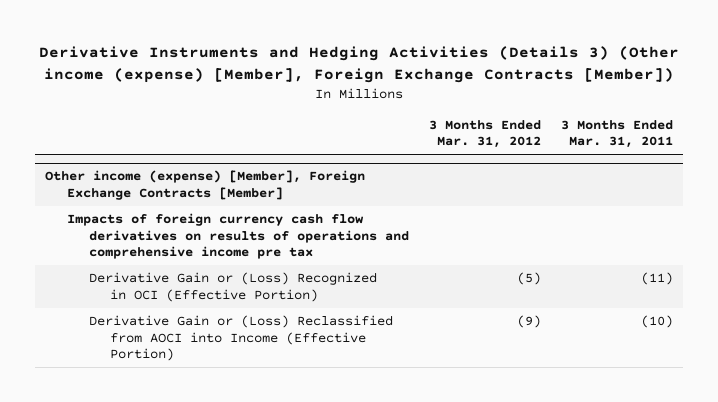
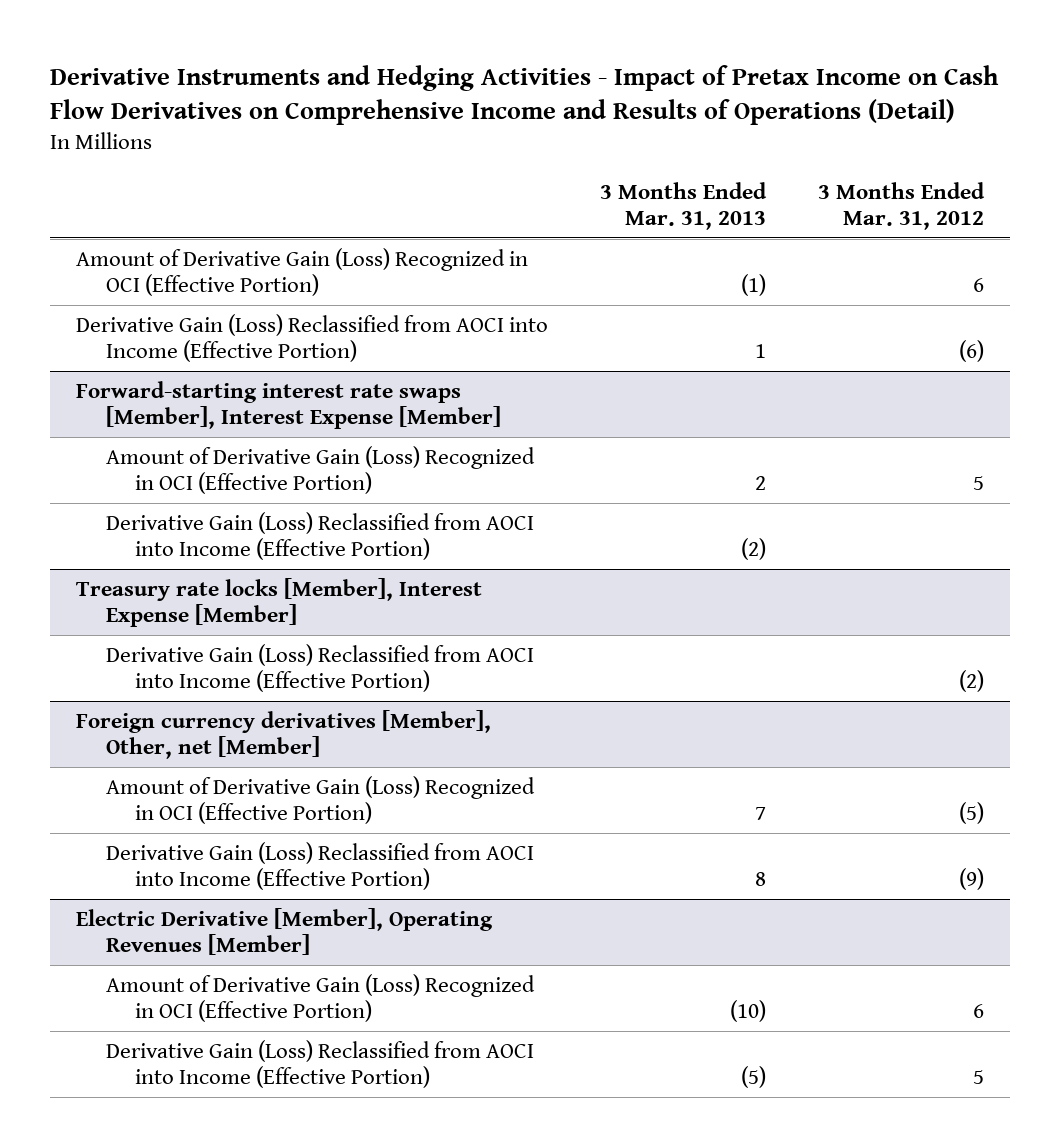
- Derivative Instruments and Hedging Activities (Details 3) (Other income (expense) [Member], Foreign Exchange Contracts [Member])
+ Derivative Instruments and Hedging Activities - Impact of Pretax Income on Cash Flow Derivatives on Comprehensive Income and Results of Operations (Detail)
- | 3 Months Ended Mar. 31, 2012 | 3 Months Ended Mar. 31, 2011
+ | 3 Months Ended Mar. 31, 2013 | 3 Months Ended Mar. 31, 2012
- Other income (expense) [Member], Foreign Exchange Contracts [Member]
- Impacts of foreign currency cash flow derivatives on results of operations and comprehensive income pre tax
- Derivative Gain or (Loss) Recognized in OCI (Effective Portion) | (5) | (11)
- Derivative Gain or (Loss) Reclassified from AOCI into Income (Effective Portion) | (9) | (10)
+ Amount of Derivative Gain (Loss) Recognized in OCI (Effective Portion) | (1) | 6
+ Derivative Gain (Loss) Reclassified from AOCI into Income (Effective Portion) | 1 | (6)
+ Forward-starting interest rate swaps [Member], Interest Expense [Member]
+ Amount of Derivative Gain (Loss) Recognized in OCI (Effective Portion) | 2 | 5
+ Derivative Gain (Loss) Reclassified from AOCI into Income (Effective Portion) | (2) |
+ Treasury rate locks [Member], Interest Expense [Member]
+ Derivative Gain (Loss) Reclassified from AOCI into Income (Effective Portion) | | (2)
+ Foreign currency derivatives [Member], Other, net [Member]
+ Amount of Derivative Gain (Loss) Recognized in OCI (Effective Portion) | 7 | (5)
+ Derivative Gain (Loss) Reclassified from AOCI into Income (Effective Portion) | 8 | (9)
+ Electric Derivative [Member], Operating Revenues [Member]
+ Amount of Derivative Gain (Loss) Recognized in OCI (Effective Portion) | (10) | 6
+ Derivative Gain (Loss) Reclassified from AOCI into Income (Effective Portion) | (5) | 5

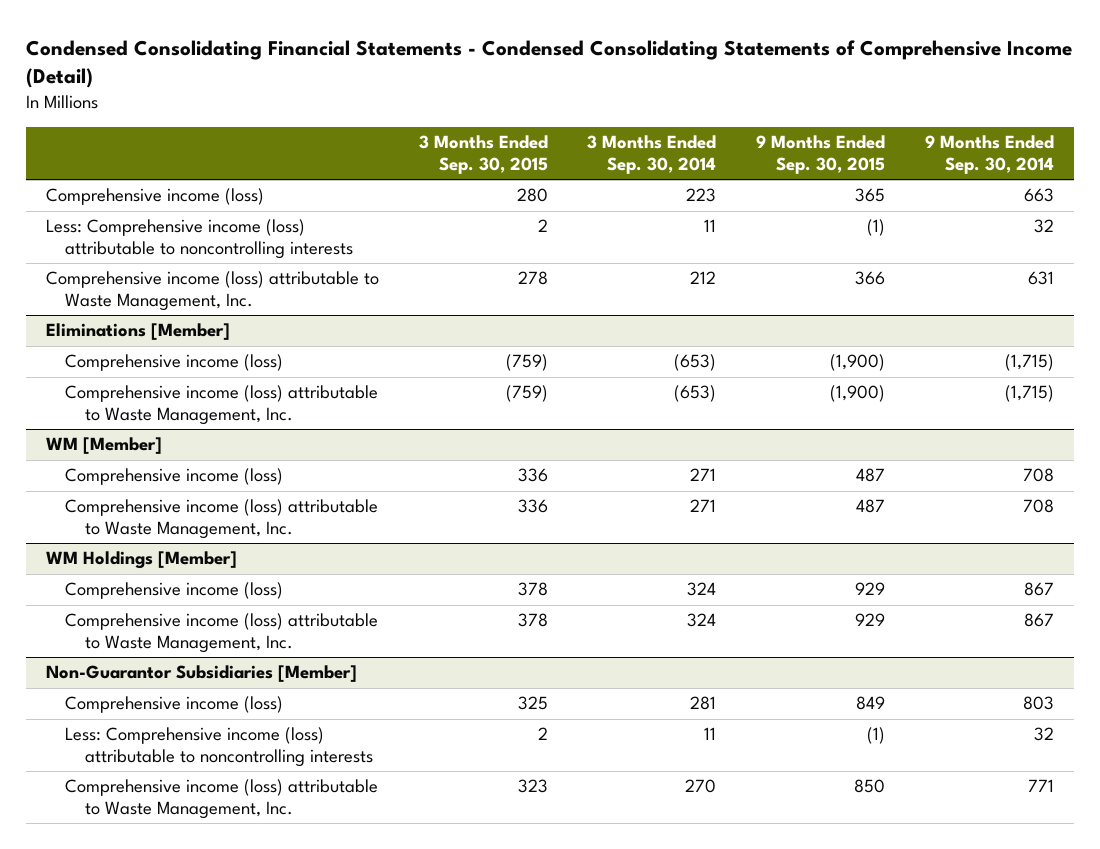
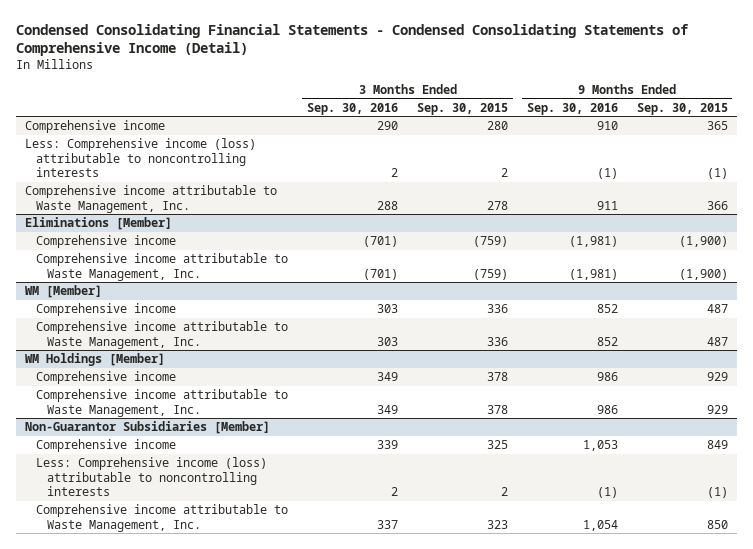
- | 3 Months Ended Sep. 30, 2015 | 3 Months Ended Sep. 30, 2014 | 9 Months Ended Sep. 30, 2015 | 9 Months Ended Sep. 30, 2014
+ | 3 Months Ended Sep. 30, 2016 | 3 Months Ended Sep. 30, 2015 | 9 Months Ended Sep. 30, 2016 | 9 Months Ended Sep. 30, 2015
- Comprehensive income (loss) | 280 | 223 | 365 | 663
+ Comprehensive income | 290 | 280 | 910 | 365
- Comprehensive income (loss) attributable to Waste Management, Inc. | 278 | 212 | 366 | 631
+ Comprehensive income attributable to Waste Management, Inc. | 288 | 278 | 911 | 366
@ Eliminations [Member]
- Comprehensive income (loss) | (759) | (653) | (1,900) | (1,715)
- Comprehensive income (loss) attributable to Waste Management, Inc. | (759) | (653) | (1,900) | (1,715)
+ Comprehensive income | (701) | (759) | (1,981) | (1,900)
+ Comprehensive income attributable to Waste Management, Inc. | (701) | (759) | (1,981) | (1,900)
@ WM [Member]
- Comprehensive income (loss) | 336 | 271 | 487 | 708
- Comprehensive income (loss) attributable to Waste Management, Inc. | 336 | 271 | 487 | 708
+ Comprehensive income | 303 | 336 | 852 | 487
+ Comprehensive income attributable to Waste Management, Inc. | 303 | 336 | 852 | 487
@ WM Holdings [Member]
- Comprehensive income (loss) | 378 | 324 | 929 | 867
- Comprehensive income (loss) attributable to Waste Management, Inc. | 378 | 324 | 929 | 867
+ Comprehensive income | 349 | 378 | 986 | 929
+ Comprehensive income attributable to Waste Management, Inc. | 349 | 378 | 986 | 929
@ Non-Guarantor Subsidiaries [Member]
- Comprehensive income (loss) | 325 | 281 | 849 | 803
+ Comprehensive income | 339 | 325 | 1,053 | 849
- Comprehensive income (loss) attributable to Waste Management, Inc. | 323 | 270 | 850 | 771
+ Comprehensive income attributable to Waste Management, Inc. | 337 | 323 | 1,054 | 850

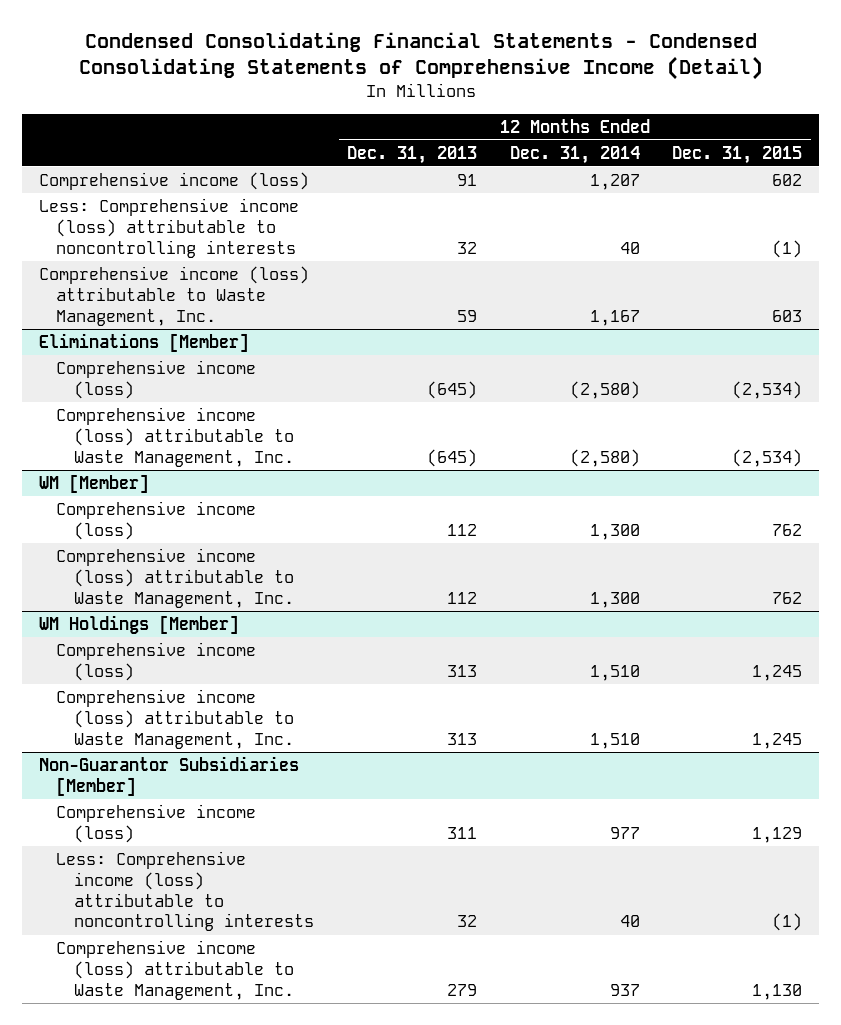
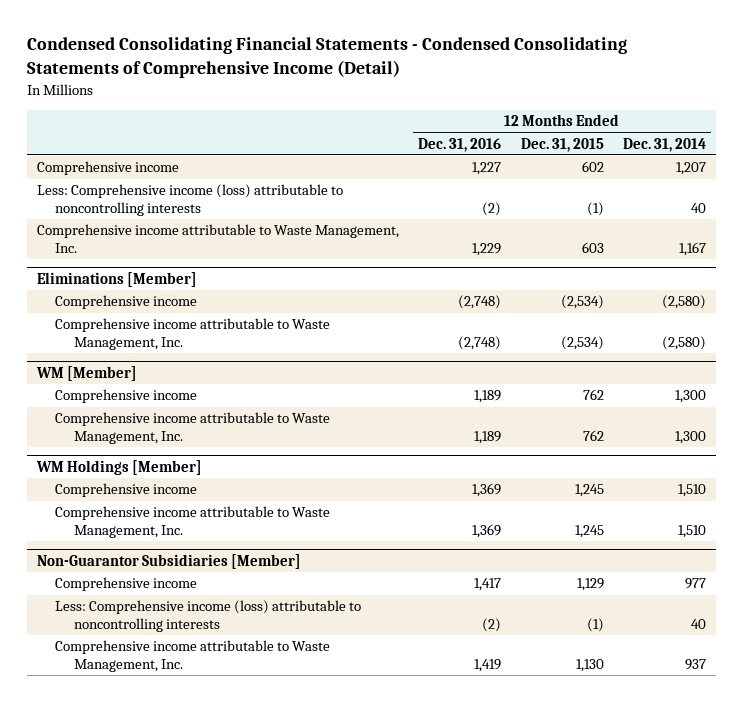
- | 12 Months Ended Dec. 31, 2013 | 12 Months Ended Dec. 31, 2014 | 12 Months Ended Dec. 31, 2015
+ | 12 Months Ended Dec. 31, 2016 | 12 Months Ended Dec. 31, 2015 | 12 Months Ended Dec. 31, 2014
- Comprehensive income (loss) | 91 | 1,207 | 602
+ Comprehensive income | 1,227 | 602 | 1,207
- Comprehensive income (loss) attributable to Waste Management, Inc. | 59 | 1,167 | 603
+ Comprehensive income attributable to Waste Management, Inc. | 1,229 | 603 | 1,167
@ Eliminations [Member]
- Comprehensive income (loss) | (645) | (2,580) | (2,534)
- Comprehensive income (loss) attributable to Waste Management, Inc. | (645) | (2,580) | (2,534)
+ Comprehensive income | (2,748) | (2,534) | (2,580)
+ Comprehensive income attributable to Waste Management, Inc. | (2,748) | (2,534) | (2,580)
@ WM [Member]
- Comprehensive income (loss) | 112 | 1,300 | 762
- Comprehensive income (loss) attributable to Waste Management, Inc. | 112 | 1,300 | 762
+ Comprehensive income | 1,189 | 762 | 1,300
+ Comprehensive income attributable to Waste Management, Inc. | 1,189 | 762 | 1,300
@ WM Holdings [Member]
- Comprehensive income (loss) | 313 | 1,510 | 1,245
- Comprehensive income (loss) attributable to Waste Management, Inc. | 313 | 1,510 | 1,245
+ Comprehensive income | 1,369 | 1,245 | 1,510
+ Comprehensive income attributable to Waste Management, Inc. | 1,369 | 1,245 | 1,510
@ Non-Guarantor Subsidiaries [Member]
- Comprehensive income (loss) | 311 | 977 | 1,129
+ Comprehensive income | 1,417 | 1,129 | 977
- Comprehensive income (loss) attributable to Waste Management, Inc. | 279 | 937 | 1,130
+ Comprehensive income attributable to Waste Management, Inc. | 1,419 | 1,130 | 937

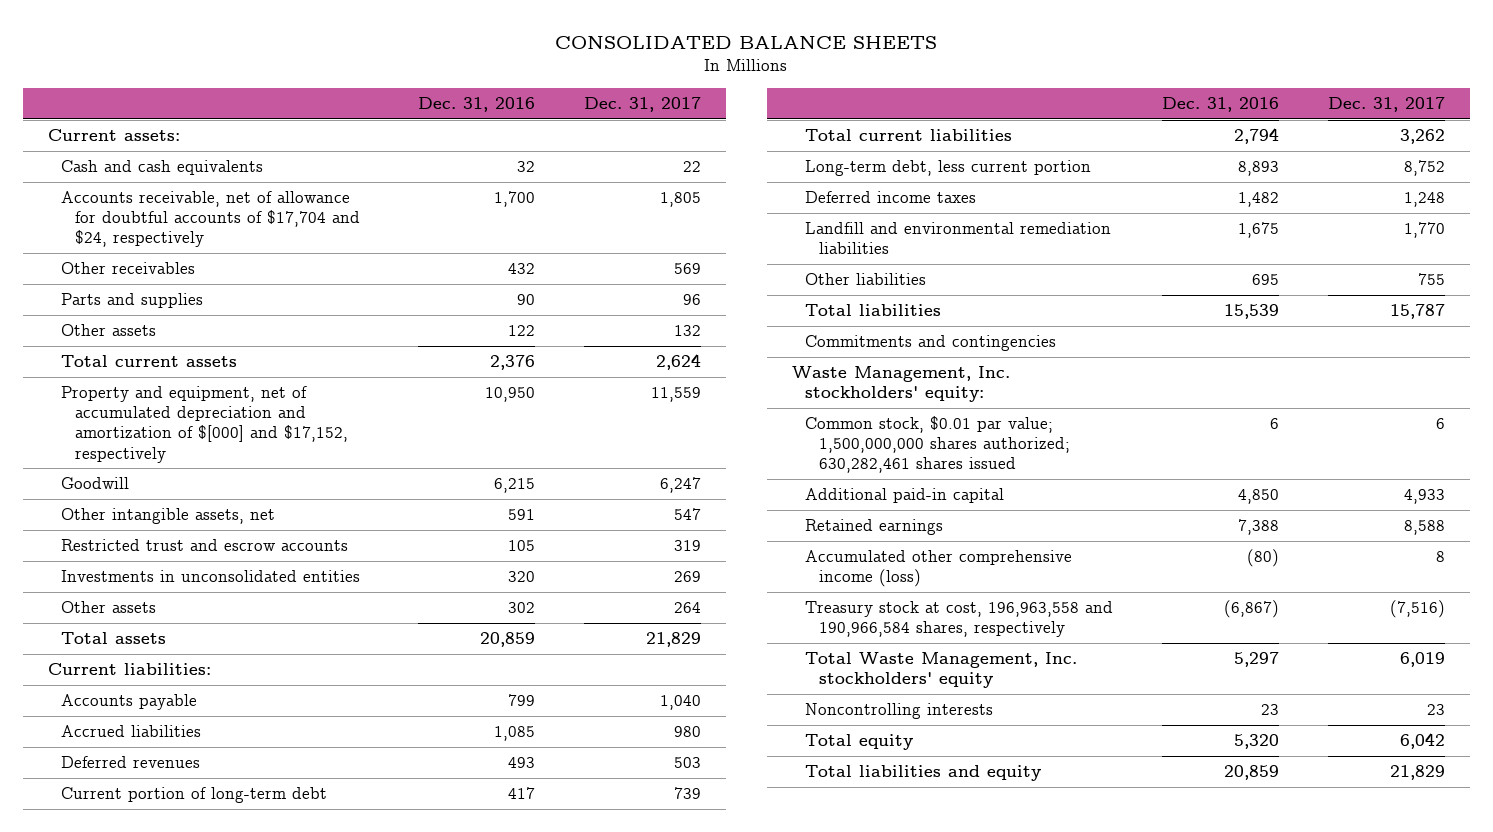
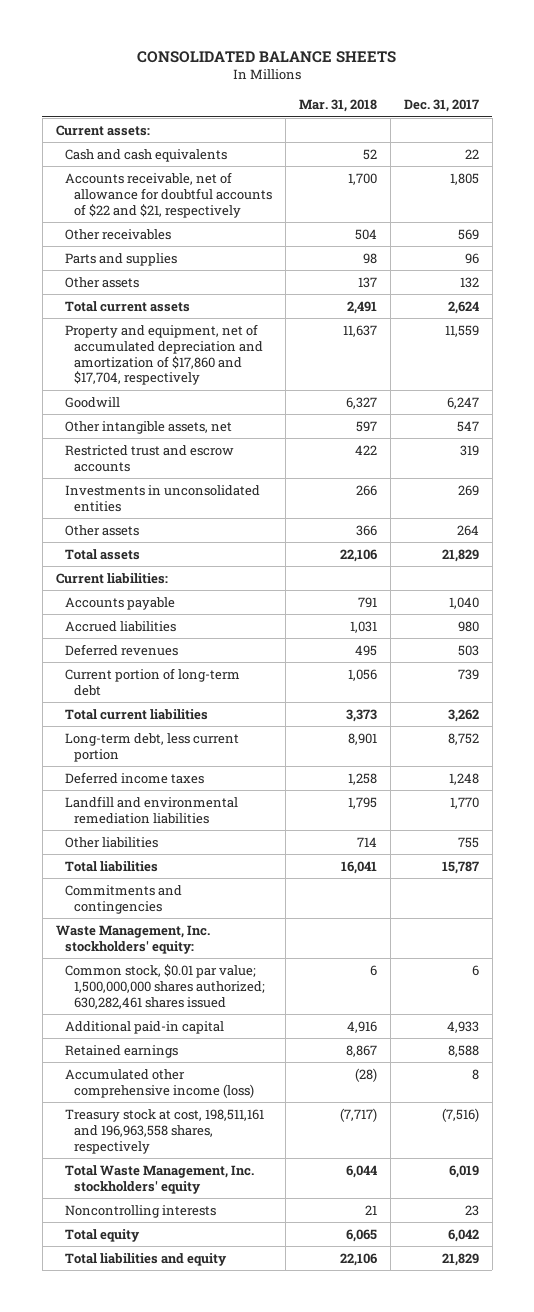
- | Dec. 31, 2016 | Dec. 31, 2017
+ | Mar. 31, 2018 | Dec. 31, 2017
- Accounts receivable, net of allowance for doubtful accounts of $17,704 and $24, respectively | 1,700 | 1,805
+ Accounts receivable, net of allowance for doubtful accounts of $22 and $21, respectively | 1,700 | 1,805
- Property and equipment, net of accumulated depreciation and amortization of $[000] and $17,152, respectively | 10,950 | 11,559
+ Property and equipment, net of accumulated depreciation and amortization of $17,860 and $17,704, respectively | 11,637 | 11,559
- Treasury stock at cost, 196,963,558 and 190,966,584 shares, respectively | (6,867) | (7,516)
+ Treasury stock at cost, 198,511,161 and 196,963,558 shares, respectively | (7,717) | (7,516)

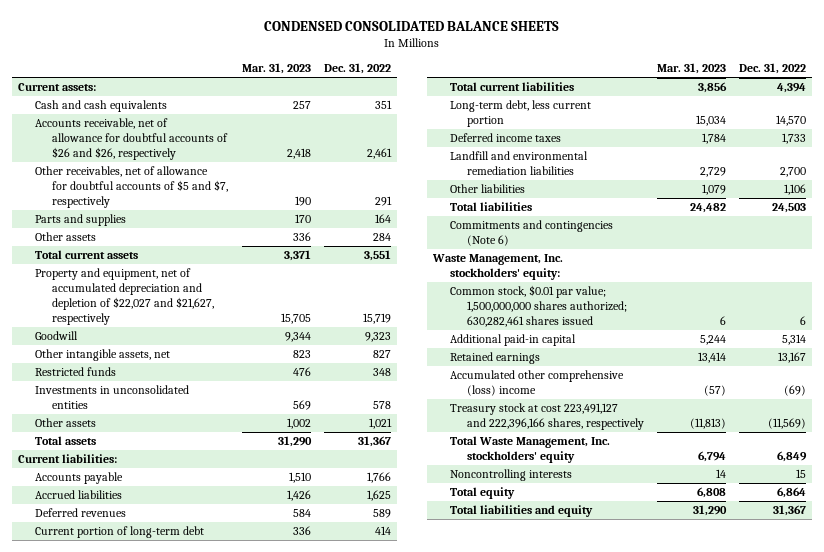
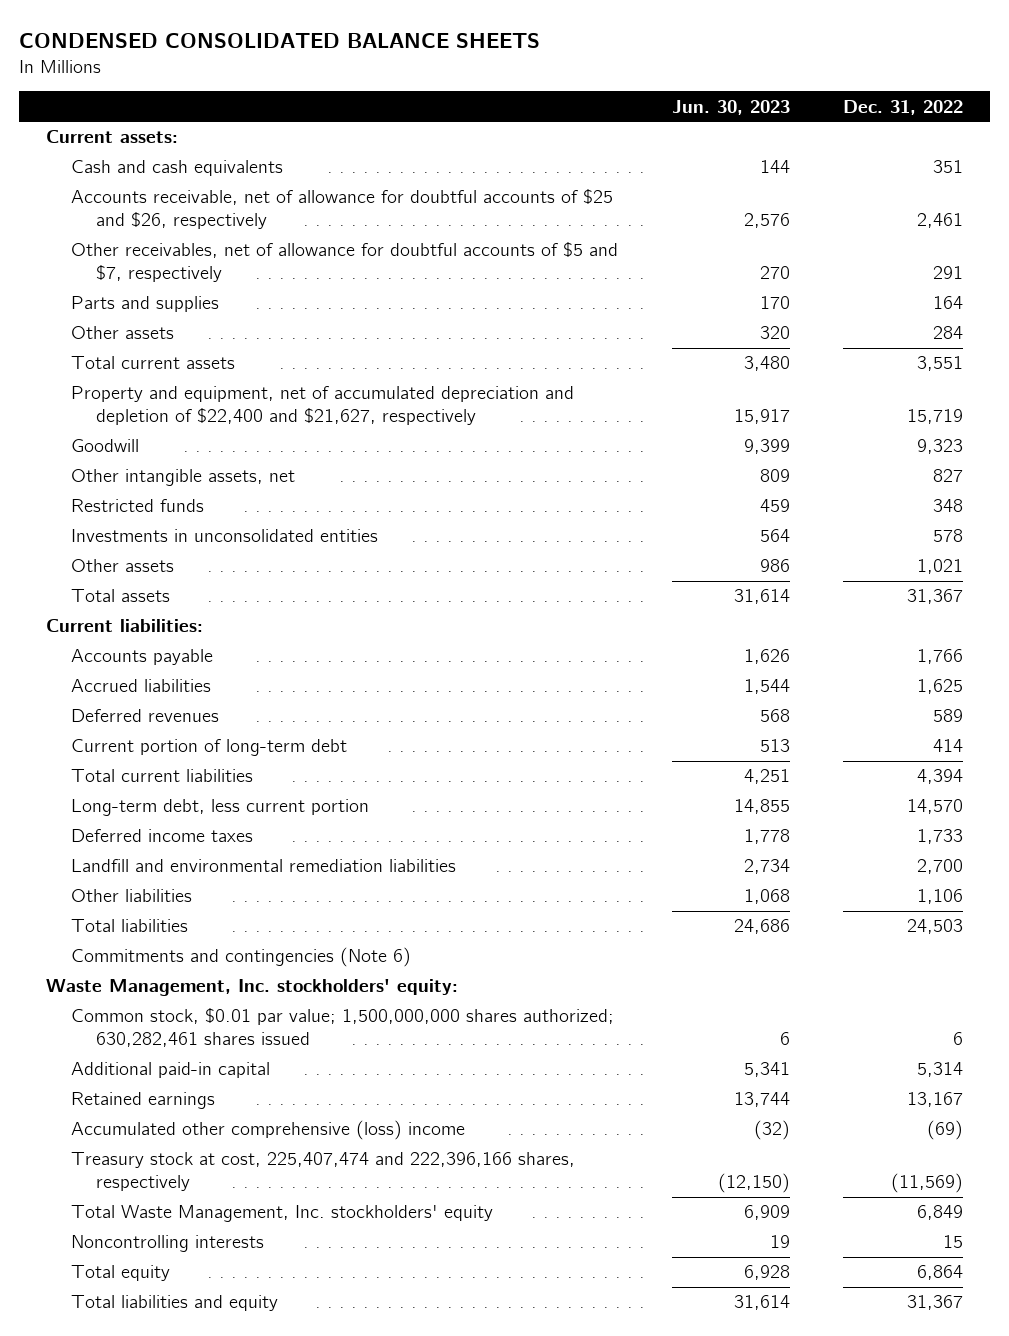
- | Mar. 31, 2023 | Dec. 31, 2022
+ | Jun. 30, 2023 | Dec. 31, 2022
- Accounts receivable, net of allowance for doubtful accounts of $26 and $26, respectively | 2,418 | 2,461
+ Accounts receivable, net of allowance for doubtful accounts of $25 and $26, respectively | 2,576 | 2,461
- Property and equipment, net of accumulated depreciation and depletion of $22,027 and $21,627, respectively | 15,705 | 15,719
+ Property and equipment, net of accumulated depreciation and depletion of $22,400 and $21,627, respectively | 15,917 | 15,719
- Treasury stock at cost 223,491,127 and 222,396,166 shares, respectively | (11,813) | (11,569)
+ Treasury stock at cost, 225,407,474 and 222,396,166 shares, respectively | (12,150) | (11,569)

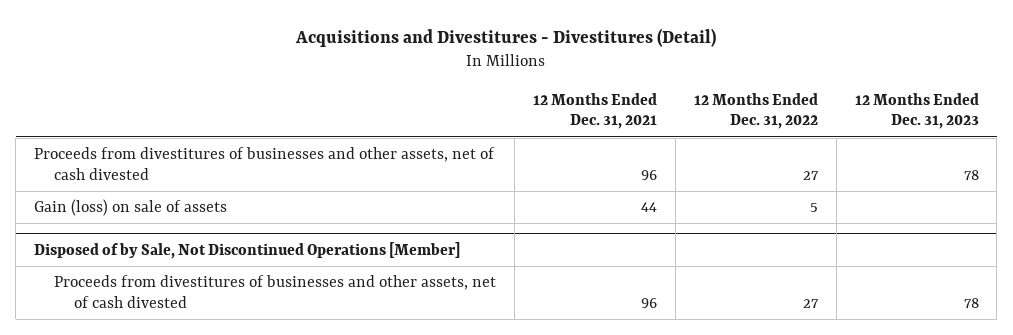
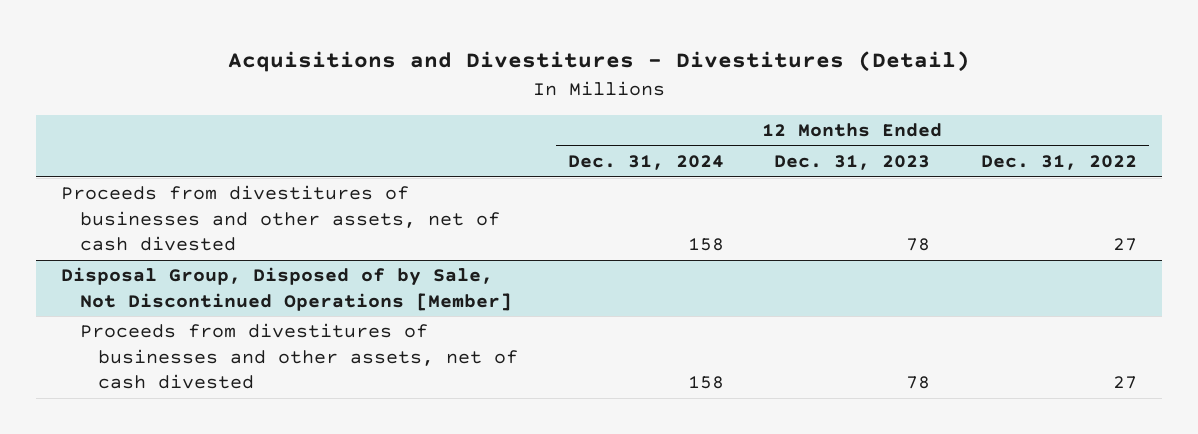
- | 12 Months Ended Dec. 31, 2021 | 12 Months Ended Dec. 31, 2022 | 12 Months Ended Dec. 31, 2023
+ | 12 Months Ended Dec. 31, 2024 | 12 Months Ended Dec. 31, 2023 | 12 Months Ended Dec. 31, 2022
- Gain (loss) on sale of assets | 44 | 5 |
- Disposed of by Sale, Not Discontinued Operations [Member]
+ Disposal Group, Disposed of by Sale, Not Discontinued Operations [Member]

